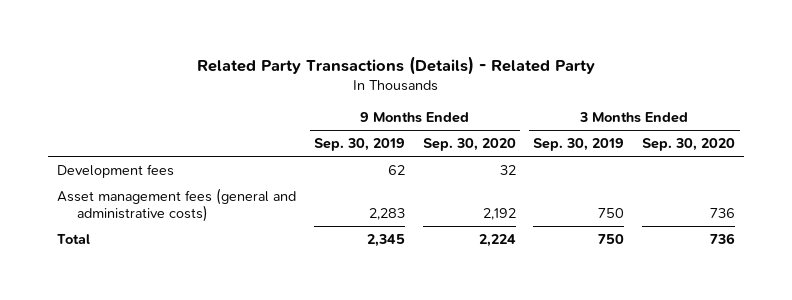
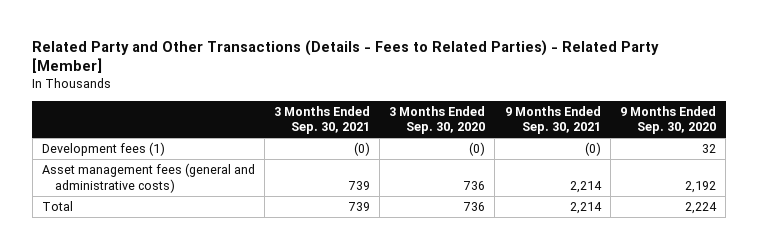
- Related Party Transactions (Details) - Related Party
+ Related Party and Other Transactions (Details - Fees to Related Parties) - Related Party [Member]
- | 9 Months Ended Sep. 30, 2019 | 9 Months Ended Sep. 30, 2020 | 3 Months Ended Sep. 30, 2019 | 3 Months Ended Sep. 30, 2020
+ | 3 Months Ended Sep. 30, 2021 | 3 Months Ended Sep. 30, 2020 | 9 Months Ended Sep. 30, 2021 | 9 Months Ended Sep. 30, 2020
- Development fees | 62 | 32 | |
+ Development fees (1) | (0) | (0) | (0) | 32

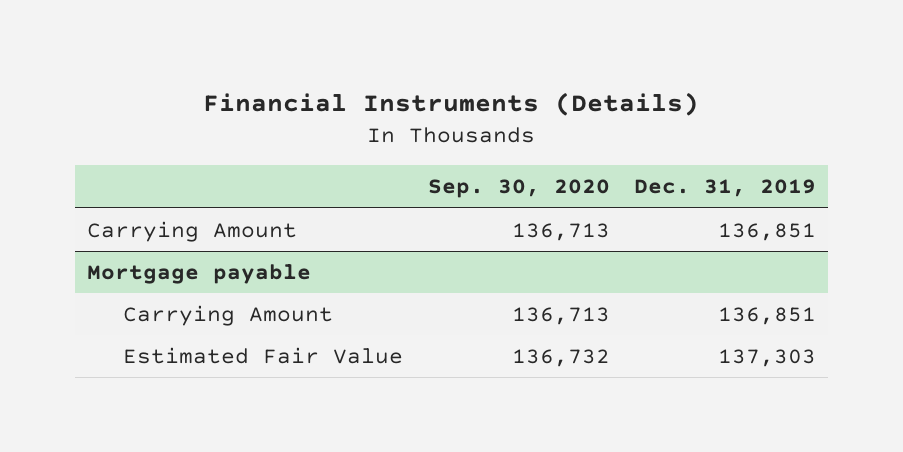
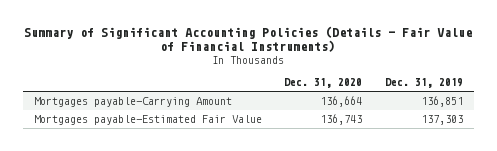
- Financial Instruments (Details)
+ Summary of Significant Accounting Policies (Details - Fair Value of Financial Instruments)
- | Sep. 30, 2020 | Dec. 31, 2019
+ | Dec. 31, 2020 | Dec. 31, 2019
- Carrying Amount | 136,713 | 136,851
- Mortgage payable
- Carrying Amount | 136,713 | 136,851
- Estimated Fair Value | 136,732 | 137,303
+ Mortgages payable-Carrying Amount | 136,664 | 136,851
+ Mortgages payable-Estimated Fair Value | 136,743 | 137,303

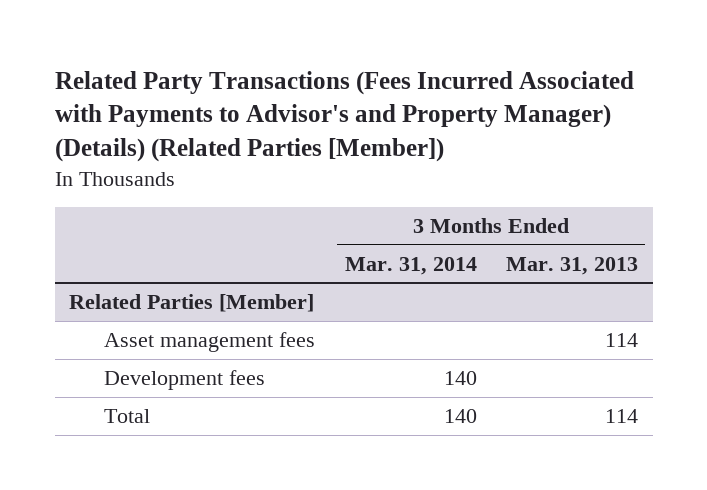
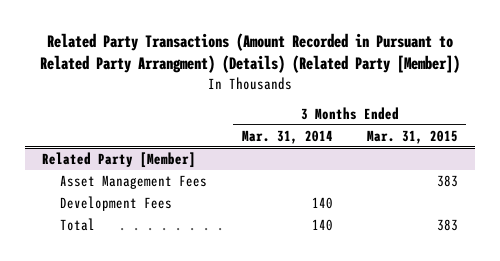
- Related Party Transactions (Fees Incurred Associated with Payments to Advisor's and Property Manager) (Details) (Related Parties [Member])
+ Related Party Transactions (Amount Recorded in Pursuant to Related Party Arrangment) (Details) (Related Party [Member])
- | 3 Months Ended Mar. 31, 2014 | 3 Months Ended Mar. 31, 2013
+ | 3 Months Ended Mar. 31, 2014 | 3 Months Ended Mar. 31, 2015
- Related Parties [Member]
- Asset management fees | | 114
- Development fees | 140 |
+ Related Party [Member]
+ Asset Management Fees | | 383
+ Development Fees | 140 |

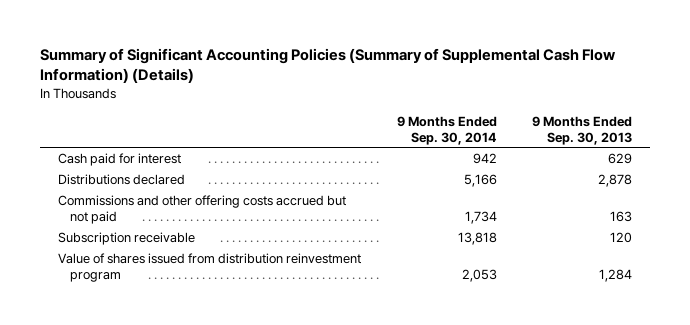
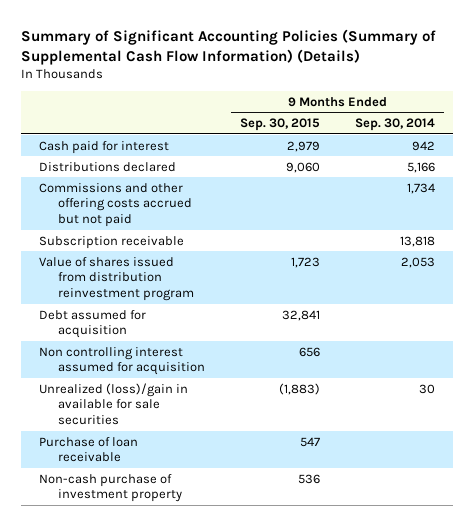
- | 9 Months Ended Sep. 30, 2014 | 9 Months Ended Sep. 30, 2013
+ | 9 Months Ended Sep. 30, 2015 | 9 Months Ended Sep. 30, 2014
+ Debt assumed for acquisition | 32,841 |
+ Non controlling interest assumed for acquisition | 656 |
+ Unrealized (loss)/gain in available for sale securities | (1,883) | 30
+ Purchase of loan receivable | 547 |
+ Non-cash purchase of investment property | 536 |

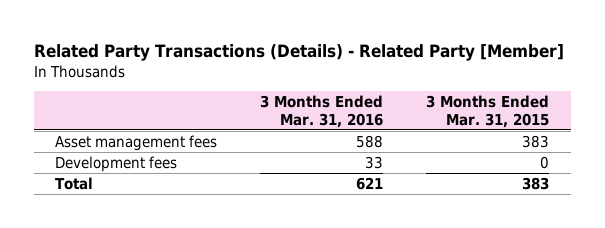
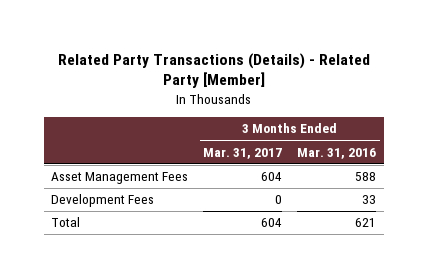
- | 3 Months Ended Mar. 31, 2016 | 3 Months Ended Mar. 31, 2015
+ | 3 Months Ended Mar. 31, 2017 | 3 Months Ended Mar. 31, 2016
- Asset management fees | 588 | 383
- Development fees | 33 | 0
+ Asset Management Fees | 604 | 588
+ Development Fees | 0 | 33

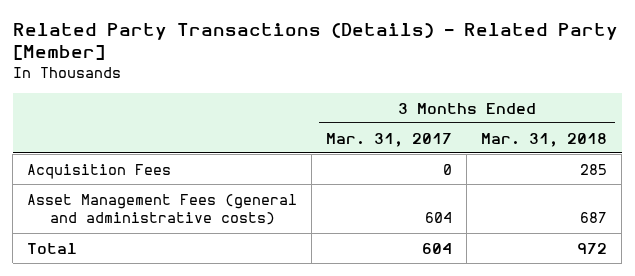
- | 3 Months Ended Mar. 31, 2017 | 3 Months Ended Mar. 31, 2016
+ | 3 Months Ended Mar. 31, 2017 | 3 Months Ended Mar. 31, 2018
- Asset Management Fees | 604 | 588
- Development Fees | 0 | 33
+ Acquisition Fees | 0 | 285
+ Asset Management Fees (general and administrative costs) | 604 | 687

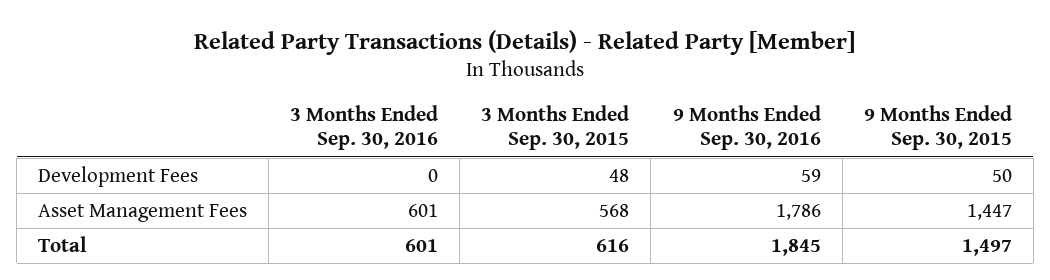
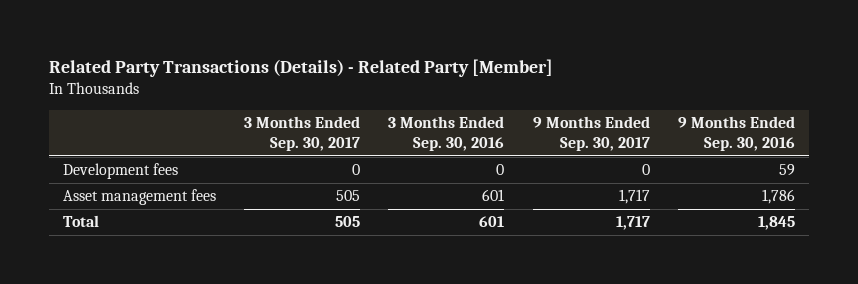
- | 3 Months Ended Sep. 30, 2016 | 3 Months Ended Sep. 30, 2015 | 9 Months Ended Sep. 30, 2016 | 9 Months Ended Sep. 30, 2015
+ | 3 Months Ended Sep. 30, 2017 | 3 Months Ended Sep. 30, 2016 | 9 Months Ended Sep. 30, 2017 | 9 Months Ended Sep. 30, 2016
- Development Fees | 0 | 48 | 59 | 50
- Asset Management Fees | 601 | 568 | 1,786 | 1,447
+ Development fees | 0 | 0 | 0 | 59
+ Asset management fees | 505 | 601 | 1,717 | 1,786

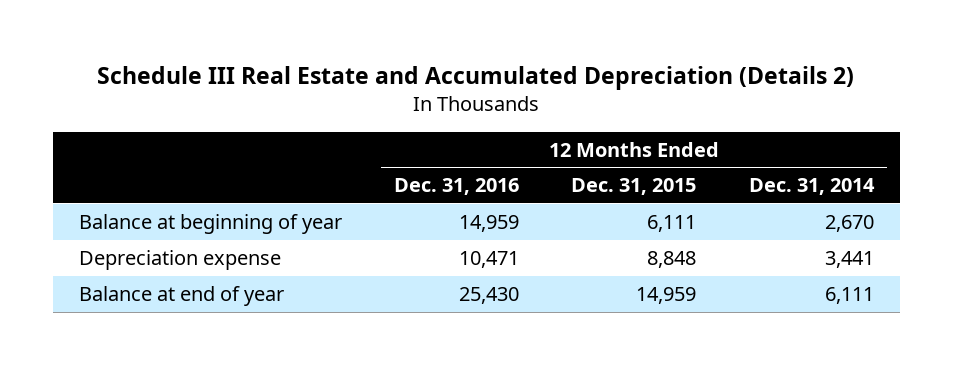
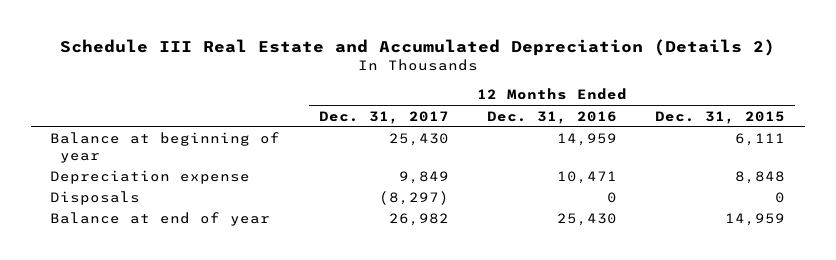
- | 12 Months Ended Dec. 31, 2016 | 12 Months Ended Dec. 31, 2015 | 12 Months Ended Dec. 31, 2014
+ | 12 Months Ended Dec. 31, 2017 | 12 Months Ended Dec. 31, 2016 | 12 Months Ended Dec. 31, 2015
+ Disposals | (8,297) | 0 | 0

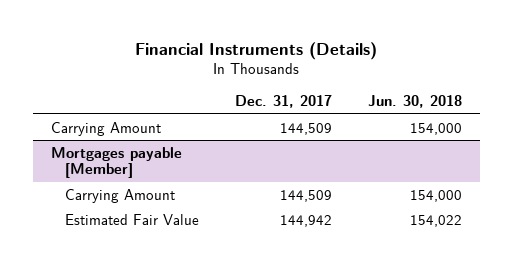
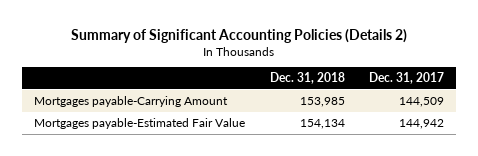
- Financial Instruments (Details)
+ Summary of Significant Accounting Policies (Details 2)
- | Dec. 31, 2017 | Jun. 30, 2018
+ | Dec. 31, 2018 | Dec. 31, 2017
- Carrying Amount | 144,509 | 154,000
- Mortgages payable [Member]
- Carrying Amount | 144,509 | 154,000
- Estimated Fair Value | 144,942 | 154,022
+ Mortgages payable-Carrying Amount | 153,985 | 144,509
+ Mortgages payable-Estimated Fair Value | 154,134 | 144,942

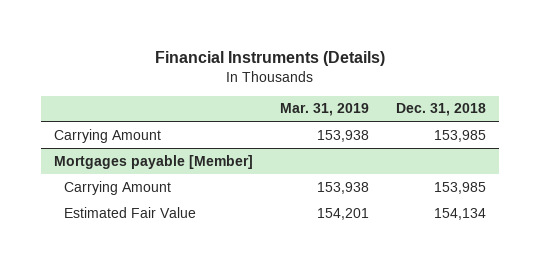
- Summary of Significant Accounting Policies (Details 2)
+ Financial Instruments (Details)
- | Dec. 31, 2018 | Dec. 31, 2017
+ | Mar. 31, 2019 | Dec. 31, 2018
- Mortgages payable-Carrying Amount | 153,985 | 144,509
- Mortgages payable-Estimated Fair Value | 154,134 | 144,942
+ Carrying Amount | 153,938 | 153,985
+ Mortgages payable [Member]
+ Carrying Amount | 153,938 | 153,985
+ Estimated Fair Value | 154,201 | 154,134

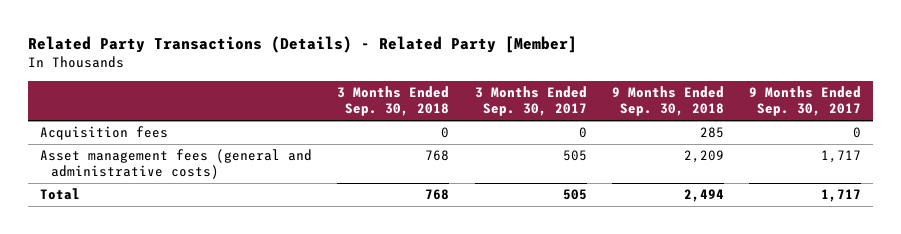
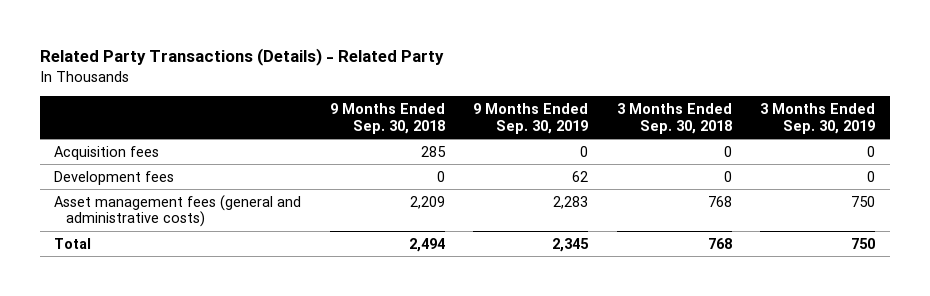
- Related Party Transactions (Details) - Related Party [Member]
+ Related Party Transactions (Details) - Related Party
- | 3 Months Ended Sep. 30, 2018 | 3 Months Ended Sep. 30, 2017 | 9 Months Ended Sep. 30, 2018 | 9 Months Ended Sep. 30, 2017
+ | 9 Months Ended Sep. 30, 2018 | 9 Months Ended Sep. 30, 2019 | 3 Months Ended Sep. 30, 2018 | 3 Months Ended Sep. 30, 2019
+ Development fees | 0 | 62 | 0 | 0

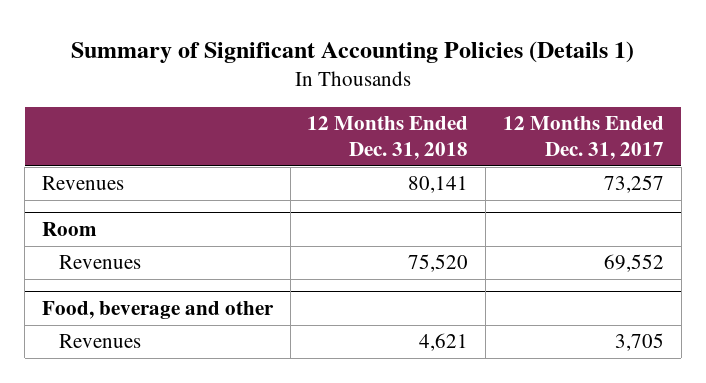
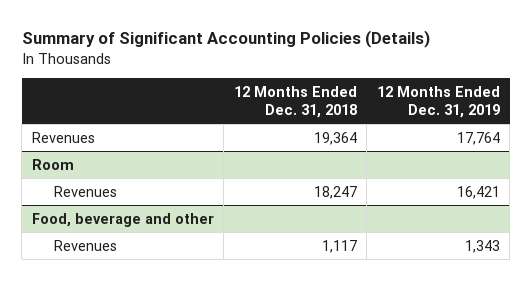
- Summary of Significant Accounting Policies (Details 1)
+ Summary of Significant Accounting Policies (Details)
- | 12 Months Ended Dec. 31, 2018 | 12 Months Ended Dec. 31, 2017
+ | 12 Months Ended Dec. 31, 2018 | 12 Months Ended Dec. 31, 2019
- Revenues | 80,141 | 73,257
+ Revenues | 19,364 | 17,764
@ Room
- Revenues | 75,520 | 69,552
+ Revenues | 18,247 | 16,421
@ Food, beverage and other
- Revenues | 4,621 | 3,705
+ Revenues | 1,117 | 1,343

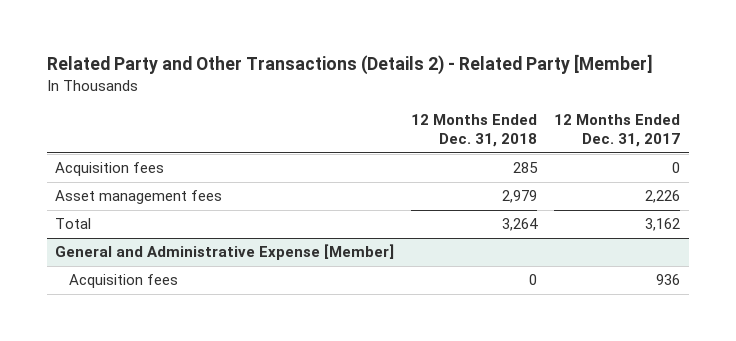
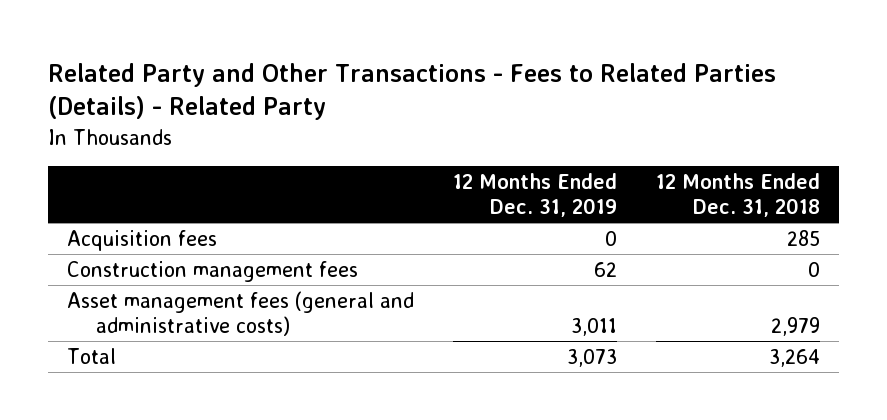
- Related Party and Other Transactions (Details 2) - Related Party [Member]
+ Related Party and Other Transactions - Fees to Related Parties (Details) - Related Party
- | 12 Months Ended Dec. 31, 2018 | 12 Months Ended Dec. 31, 2017
+ | 12 Months Ended Dec. 31, 2019 | 12 Months Ended Dec. 31, 2018
- Asset management fees | 2,979 | 2,226
+ Construction management fees | 62 | 0
+ Asset management fees (general and administrative costs) | 3,011 | 2,979
- General and Administrative Expense [Member]
- Acquisition fees | 0 | 936

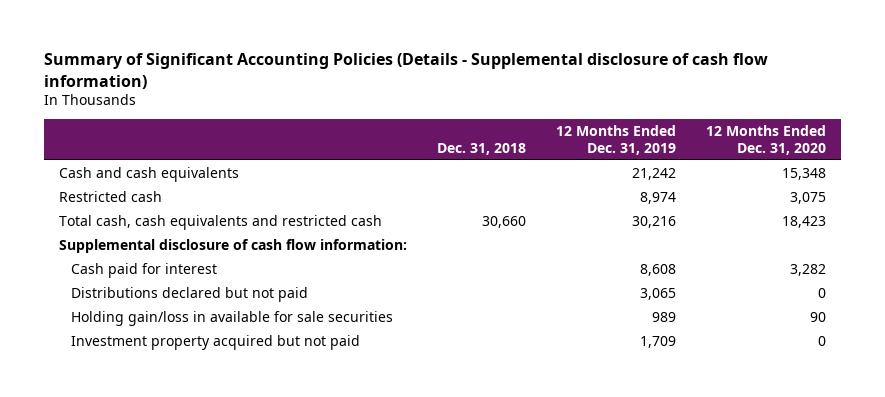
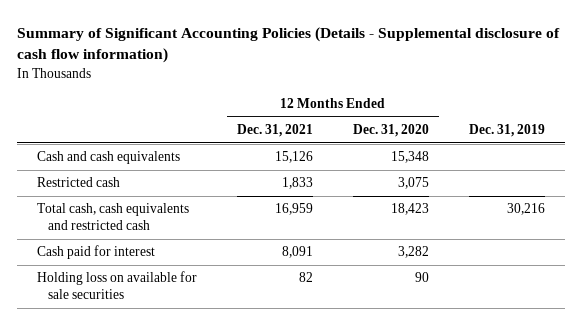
- | Dec. 31, 2018 | 12 Months Ended Dec. 31, 2019 | 12 Months Ended Dec. 31, 2020
+ | 12 Months Ended Dec. 31, 2021 | 12 Months Ended Dec. 31, 2020 | Dec. 31, 2019
- Supplemental disclosure of cash flow information:
- Distributions declared but not paid | | 3,065 | 0
- Holding gain/loss in available for sale securities | | 989 | 90
- Investment property acquired but not paid | | 1,709 | 0
+ Holding loss on available for sale securities | 82 | 90 |

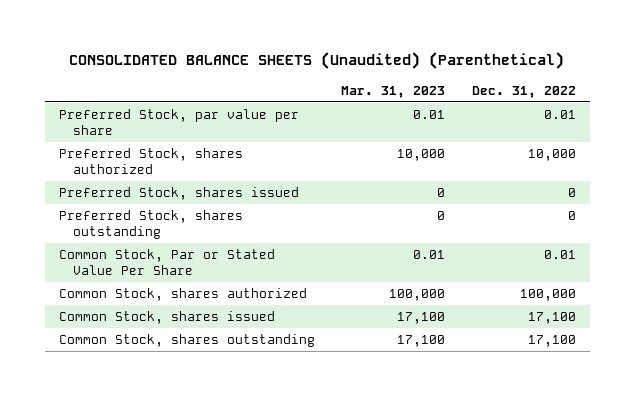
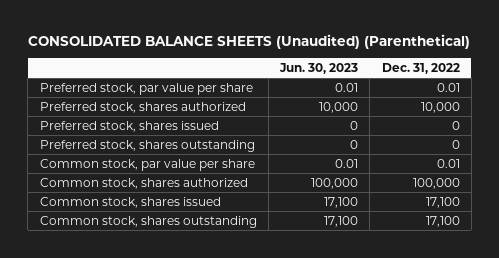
- | Mar. 31, 2023 | Dec. 31, 2022
+ | Jun. 30, 2023 | Dec. 31, 2022
- Preferred Stock, par value per share | 0.01 | 0.01
- Preferred Stock, shares authorized | 10,000 | 10,000
- Preferred Stock, shares issued | 0 | 0
- Preferred Stock, shares outstanding | 0 | 0
- Common Stock, Par or Stated Value Per Share | 0.01 | 0.01
- Common Stock, shares authorized | 100,000 | 100,000
- Common Stock, shares issued | 17,100 | 17,100
- Common Stock, shares outstanding | 17,100 | 17,100
+ Preferred stock, par value per share | 0.01 | 0.01
+ Preferred stock, shares authorized | 10,000 | 10,000
+ Preferred stock, shares issued | 0 | 0
+ Preferred stock, shares outstanding | 0 | 0
+ Common stock, par value per share | 0.01 | 0.01
+ Common stock, shares authorized | 100,000 | 100,000
+ Common stock, shares issued | 17,100 | 17,100
+ Common stock, shares outstanding | 17,100 | 17,100

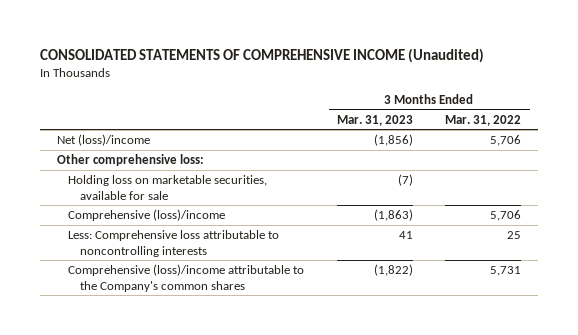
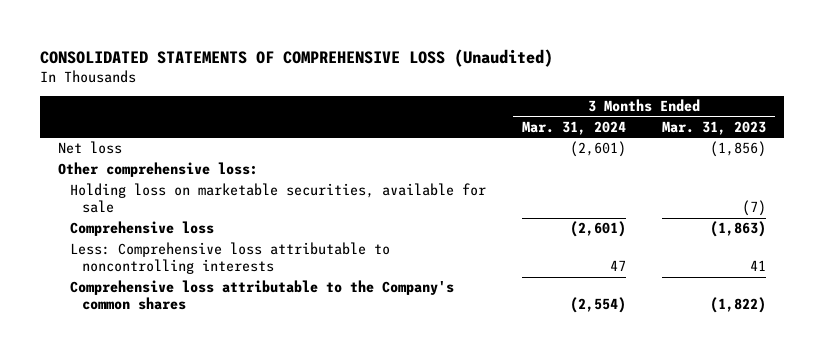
- CONSOLIDATED STATEMENTS OF COMPREHENSIVE INCOME (Unaudited)
+ CONSOLIDATED STATEMENTS OF COMPREHENSIVE LOSS (Unaudited)
- | 3 Months Ended Mar. 31, 2023 | 3 Months Ended Mar. 31, 2022
+ | 3 Months Ended Mar. 31, 2024 | 3 Months Ended Mar. 31, 2023
- Net (loss)/income | (1,856) | 5,706
+ Net loss | (2,601) | (1,856)
- Comprehensive (loss)/income | (1,863) | 5,706
+ Comprehensive loss | (2,601) | (1,863)
- Comprehensive (loss)/income attributable to the Company's common shares | (1,822) | 5,731
+ Comprehensive loss attributable to the Company's common shares | (2,554) | (1,822)

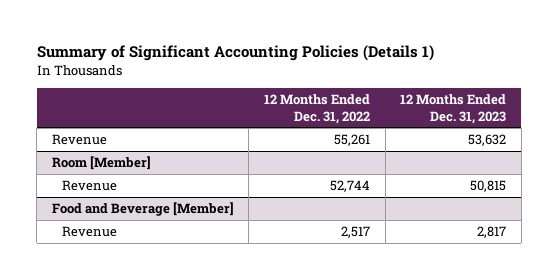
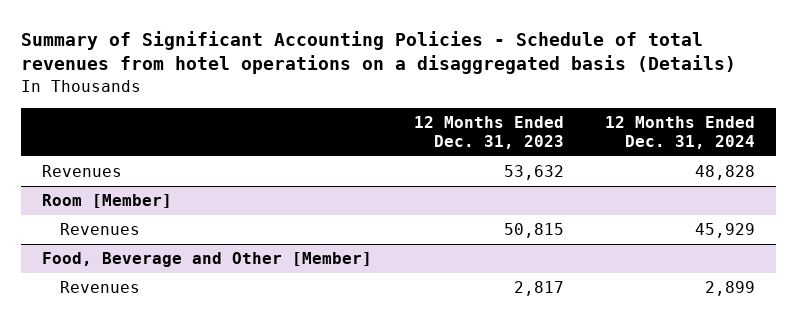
- Summary of Significant Accounting Policies (Details 1)
+ Summary of Significant Accounting Policies - Schedule of total revenues from hotel operations on a disaggregated basis (Details)
- | 12 Months Ended Dec. 31, 2022 | 12 Months Ended Dec. 31, 2023
+ | 12 Months Ended Dec. 31, 2023 | 12 Months Ended Dec. 31, 2024
- Revenue | 55,261 | 53,632
+ Revenues | 53,632 | 48,828
@ Room [Member]
- Revenue | 52,744 | 50,815
- Food and Beverage [Member]
- Revenue | 2,517 | 2,817
@ Room [Member]
+ Revenues | 50,815 | 45,929
+ Food, Beverage and Other [Member]
+ Revenues | 2,817 | 2,899

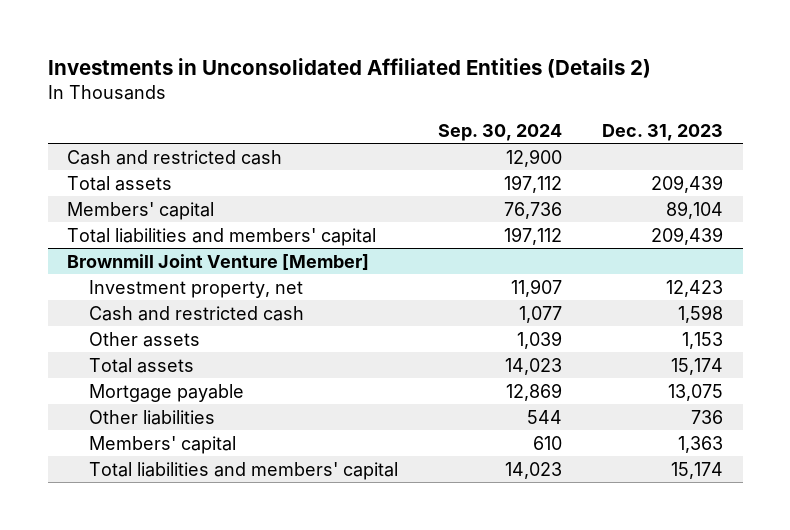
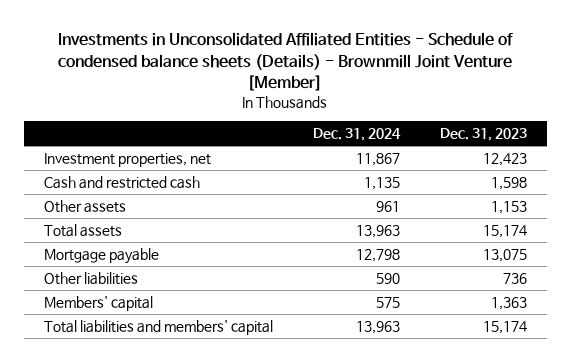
- Investments in Unconsolidated Affiliated Entities (Details 2)
+ Investments in Unconsolidated Affiliated Entities - Schedule of condensed balance sheets (Details) - Brownmill Joint Venture [Member]
- | Sep. 30, 2024 | Dec. 31, 2023
+ | Dec. 31, 2024 | Dec. 31, 2023
- Cash and restricted cash | 12,900 |
- Total assets | 197,112 | 209,439
- Members' capital | 76,736 | 89,104
- Total liabilities and members' capital | 197,112 | 209,439
- Brownmill Joint Venture [Member]
- Investment property, net | 11,907 | 12,423
+ Investment properties, net | 11,867 | 12,423

